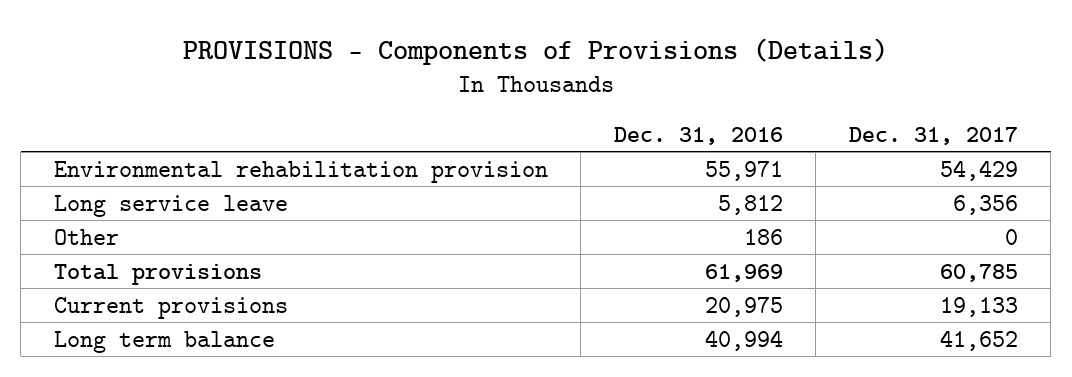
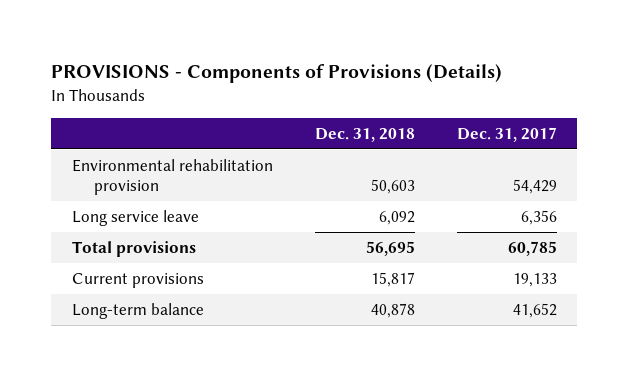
- | Dec. 31, 2016 | Dec. 31, 2017
+ | Dec. 31, 2018 | Dec. 31, 2017
- Other | 186 | 0
- Long term balance | 40,994 | 41,652
+ Long-term balance | 40,878 | 41,652

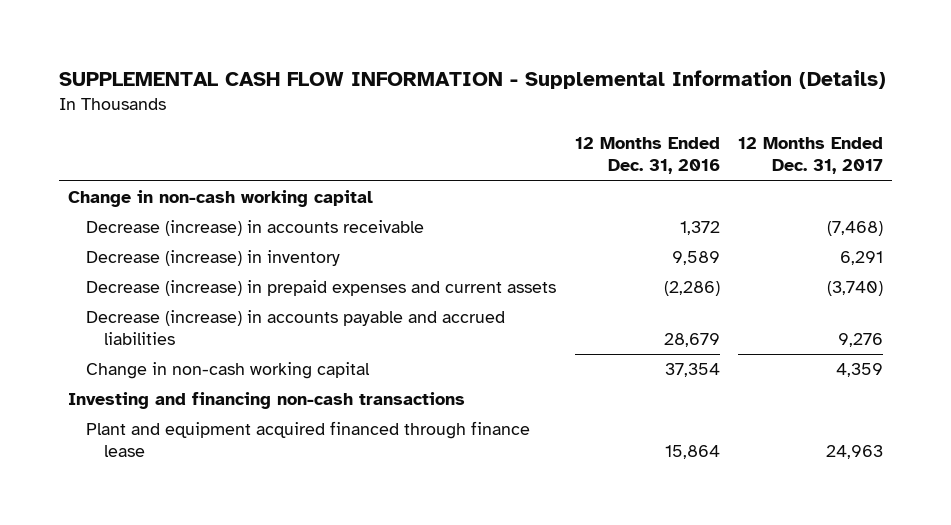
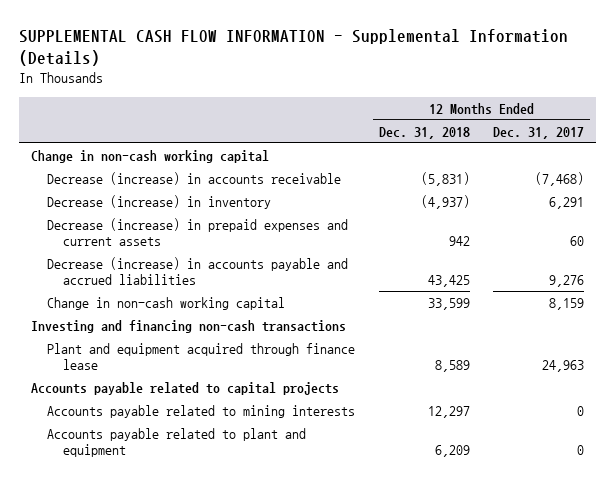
- | 12 Months Ended Dec. 31, 2016 | 12 Months Ended Dec. 31, 2017
+ | 12 Months Ended Dec. 31, 2018 | 12 Months Ended Dec. 31, 2017
- Decrease (increase) in prepaid expenses and current assets | (2,286) | (3,740)
+ Decrease (increase) in prepaid expenses and current assets | 942 | 60
- Change in non-cash working capital | 37,354 | 4,359
+ Change in non-cash working capital | 33,599 | 8,159
- Plant and equipment acquired financed through finance lease | 15,864 | 24,963
+ Plant and equipment acquired through finance lease | 8,589 | 24,963
+ Accounts payable related to capital projects
+ Accounts payable related to mining interests | 12,297 | 0
+ Accounts payable related to plant and equipment | 6,209 | 0

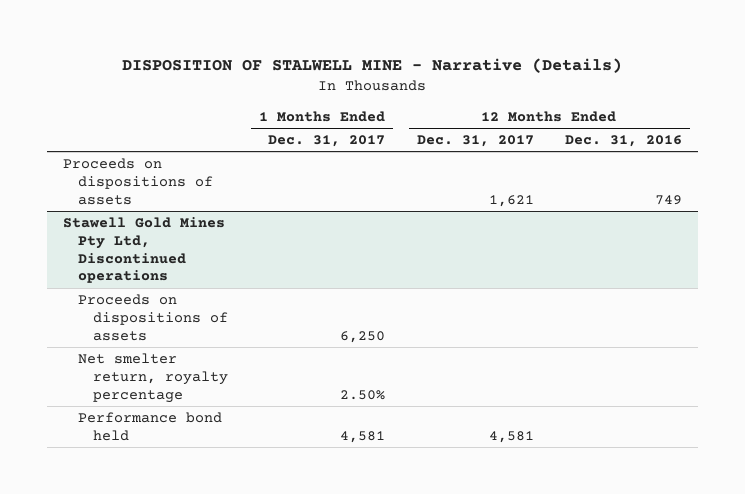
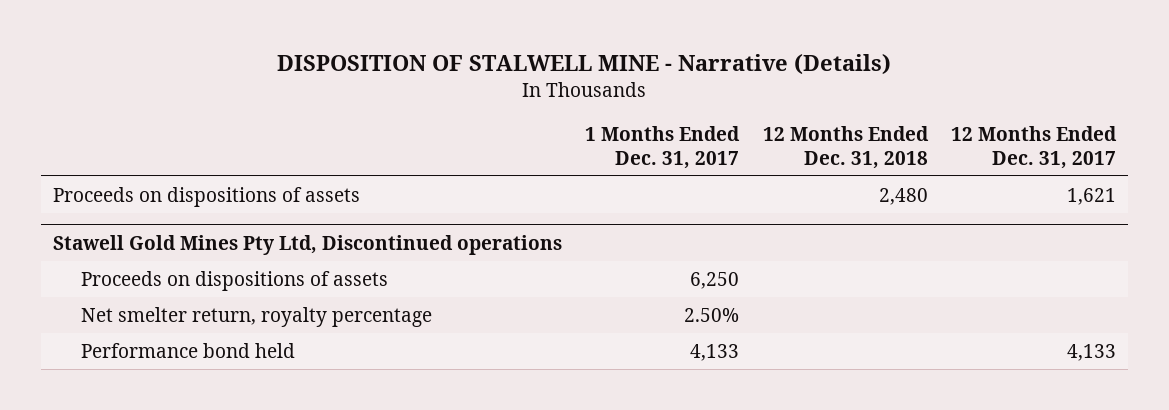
- | 1 Months Ended Dec. 31, 2017 | 12 Months Ended Dec. 31, 2017 | 12 Months Ended Dec. 31, 2016
+ | 1 Months Ended Dec. 31, 2017 | 12 Months Ended Dec. 31, 2018 | 12 Months Ended Dec. 31, 2017
@ Stawell Gold Mines Pty Ltd, Discontinued operations
- Performance bond held | 4,581 | 4,581 |
+ Performance bond held | 4,133 | | 4,133

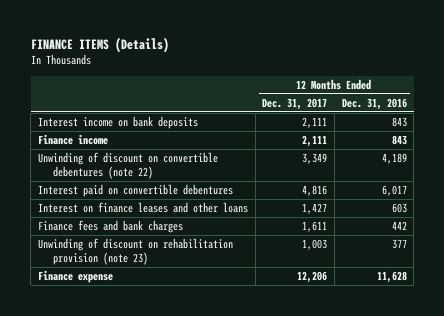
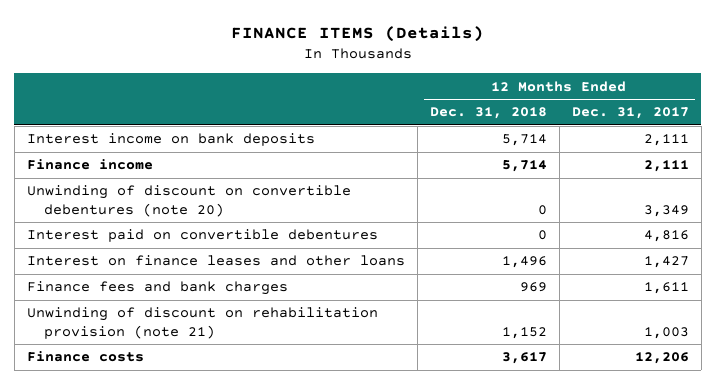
- | 12 Months Ended Dec. 31, 2017 | 12 Months Ended Dec. 31, 2016
+ | 12 Months Ended Dec. 31, 2018 | 12 Months Ended Dec. 31, 2017
- Unwinding of discount on convertible debentures (note 22) | 3,349 | 4,189
+ Unwinding of discount on convertible debentures (note 20) | 0 | 3,349
- Unwinding of discount on rehabilitation provision (note 23) | 1,003 | 377
- Finance expense | 12,206 | 11,628
+ Unwinding of discount on rehabilitation provision (note 21) | 1,152 | 1,003
+ Finance costs | 3,617 | 12,206

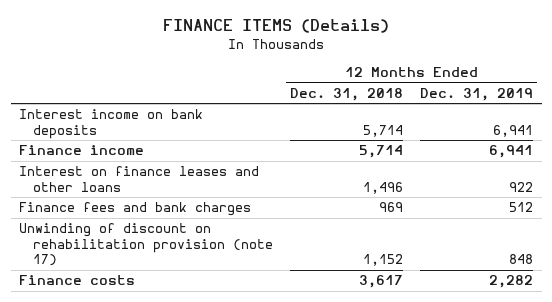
- | 12 Months Ended Dec. 31, 2018 | 12 Months Ended Dec. 31, 2017
+ | 12 Months Ended Dec. 31, 2018 | 12 Months Ended Dec. 31, 2019
- Unwinding of discount on convertible debentures (note 20) | 0 | 3,349
- Interest paid on convertible debentures | 0 | 4,816
- Unwinding of discount on rehabilitation provision (note 21) | 1,152 | 1,003
+ Unwinding of discount on rehabilitation provision (note 17) | 1,152 | 848

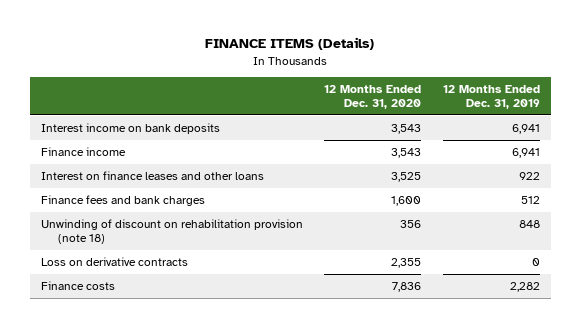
- | 12 Months Ended Dec. 31, 2018 | 12 Months Ended Dec. 31, 2019
+ | 12 Months Ended Dec. 31, 2020 | 12 Months Ended Dec. 31, 2019
- Unwinding of discount on rehabilitation provision (note 17) | 1,152 | 848
+ Unwinding of discount on rehabilitation provision (note 18) | 356 | 848
+ Loss on derivative contracts | 2,355 | 0

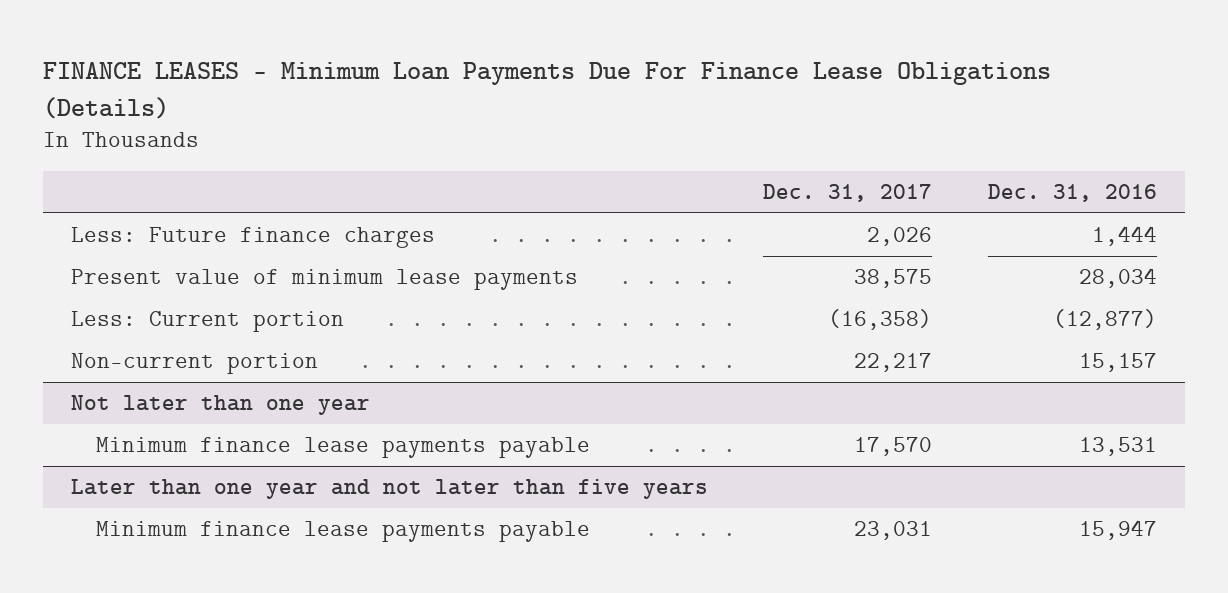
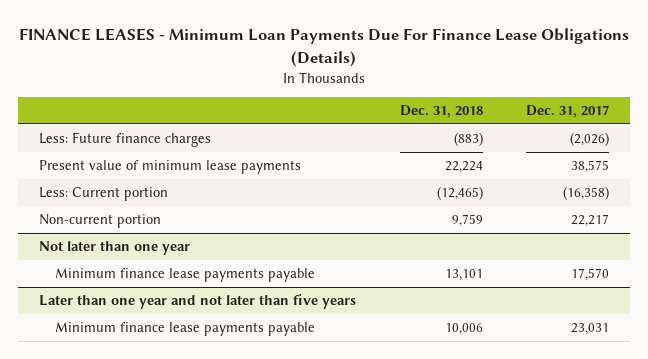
- | Dec. 31, 2017 | Dec. 31, 2016
+ | Dec. 31, 2018 | Dec. 31, 2017
- Less: Future finance charges | 2,026 | 1,444
+ Less: Future finance charges | (883) | (2,026)

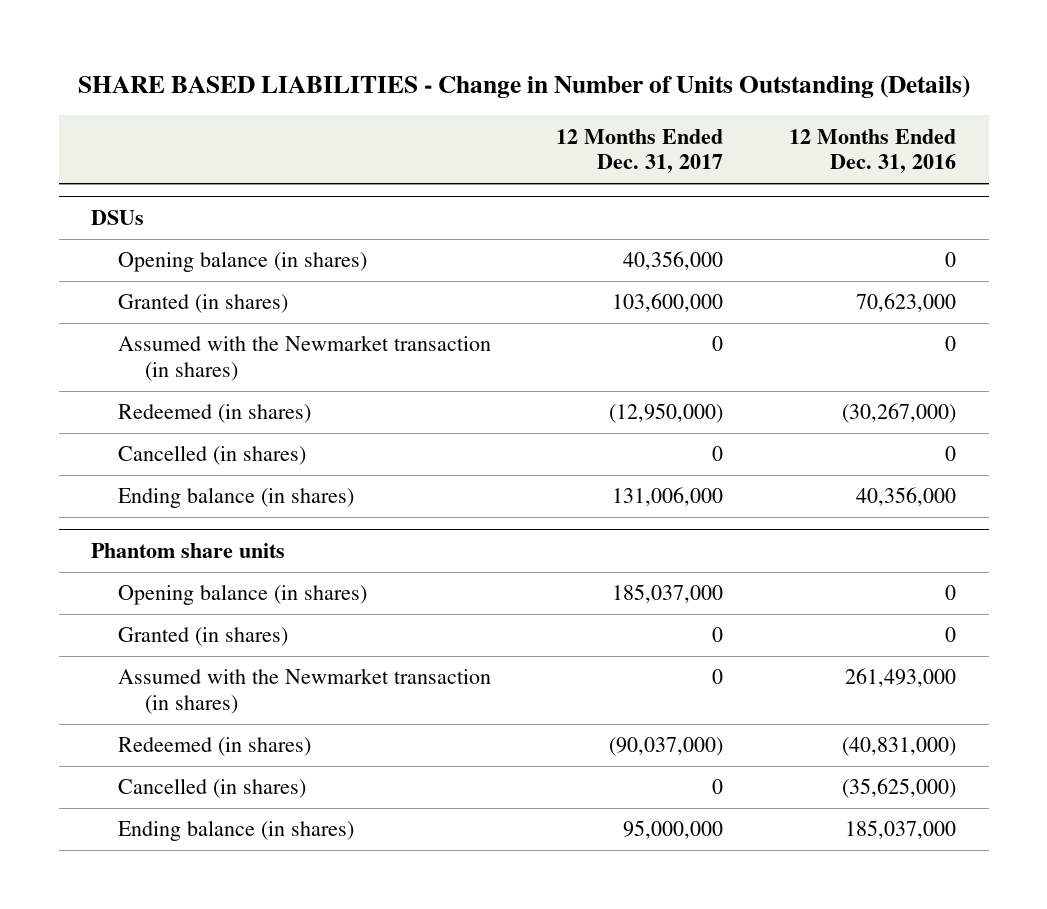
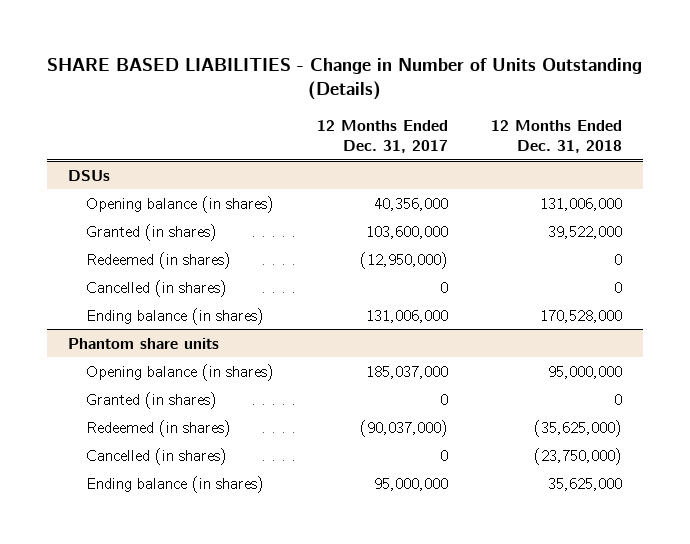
- | 12 Months Ended Dec. 31, 2017 | 12 Months Ended Dec. 31, 2016
+ | 12 Months Ended Dec. 31, 2017 | 12 Months Ended Dec. 31, 2018
@ DSUs
- Assumed with the Newmarket transaction (in shares) | 0 | 0
@ Phantom share units
- Assumed with the Newmarket transaction (in shares) | 0 | 261,493,000

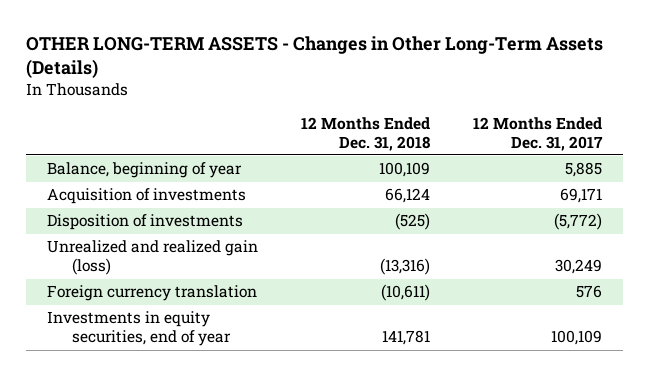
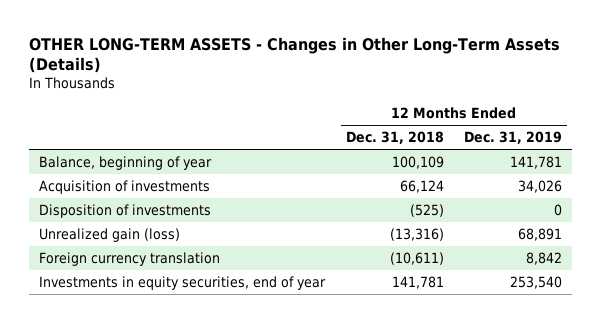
- | 12 Months Ended Dec. 31, 2018 | 12 Months Ended Dec. 31, 2017
+ | 12 Months Ended Dec. 31, 2018 | 12 Months Ended Dec. 31, 2019
- Unrealized and realized gain (loss) | (13,316) | 30,249
+ Unrealized gain (loss) | (13,316) | 68,891

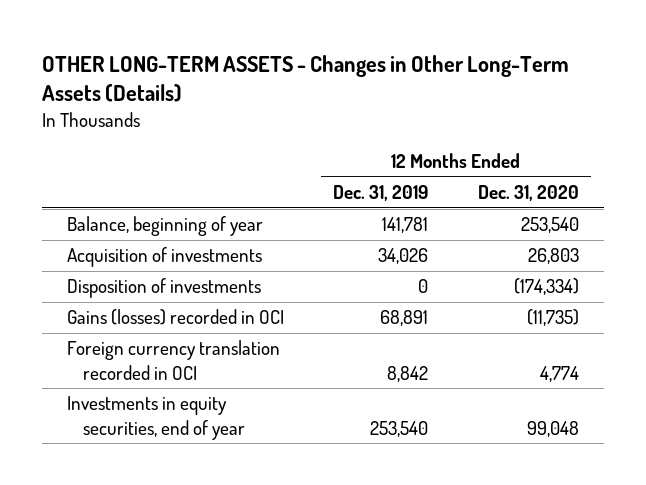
- | 12 Months Ended Dec. 31, 2018 | 12 Months Ended Dec. 31, 2019
+ | 12 Months Ended Dec. 31, 2019 | 12 Months Ended Dec. 31, 2020
- Unrealized gain (loss) | (13,316) | 68,891
- Foreign currency translation | (10,611) | 8,842
+ Gains (losses) recorded in OCI | 68,891 | (11,735)
+ Foreign currency translation recorded in OCI | 8,842 | 4,774

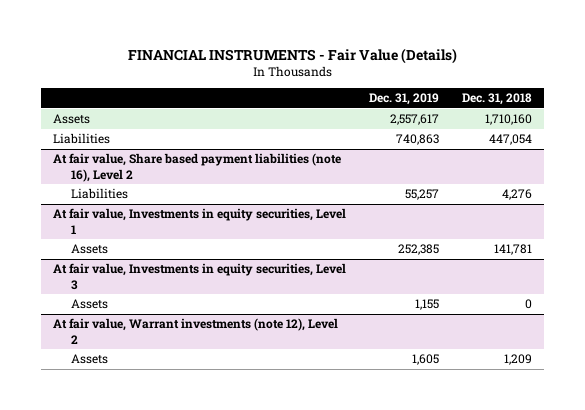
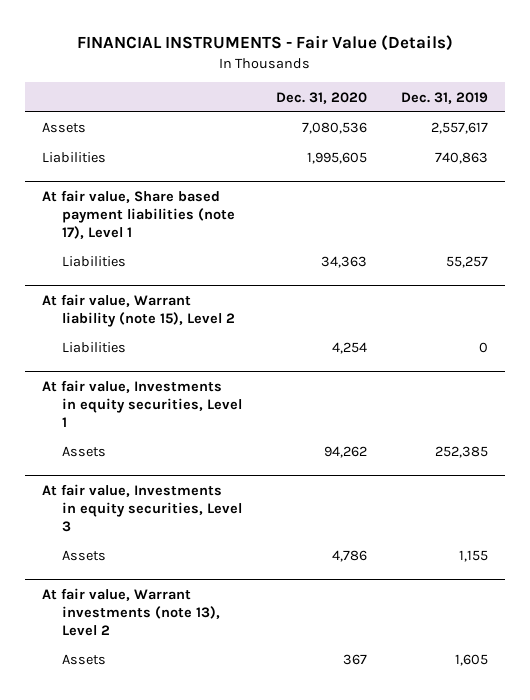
- | Dec. 31, 2019 | Dec. 31, 2018
+ | Dec. 31, 2020 | Dec. 31, 2019
- At fair value, Share based payment liabilities (note 16), Level 2
+ At fair value, Share based payment liabilities (note 17), Level 1
+ At fair value, Warrant liability (note 15), Level 2
+ Liabilities | 4,254 | 0
- At fair value, Warrant investments (note 12), Level 2
+ At fair value, Warrant investments (note 13), Level 2

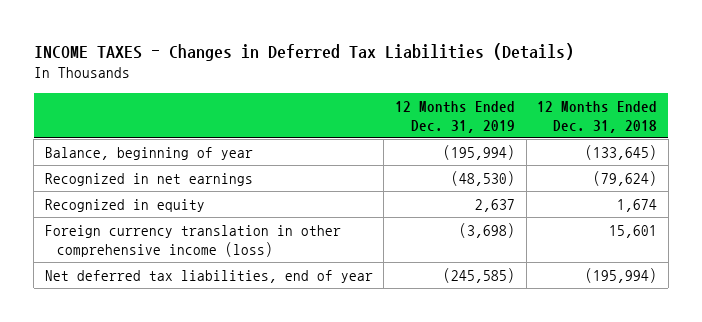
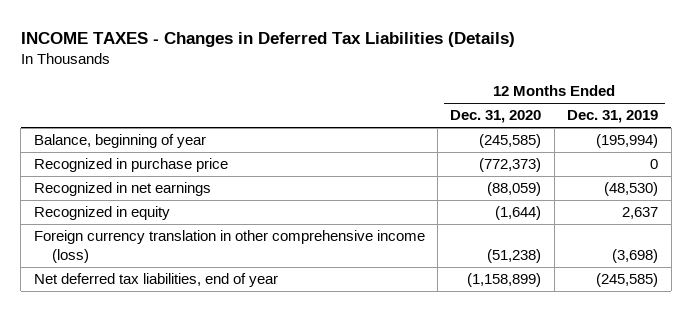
- | 12 Months Ended Dec. 31, 2019 | 12 Months Ended Dec. 31, 2018
+ | 12 Months Ended Dec. 31, 2020 | 12 Months Ended Dec. 31, 2019
+ Recognized in purchase price | (772,373) | 0

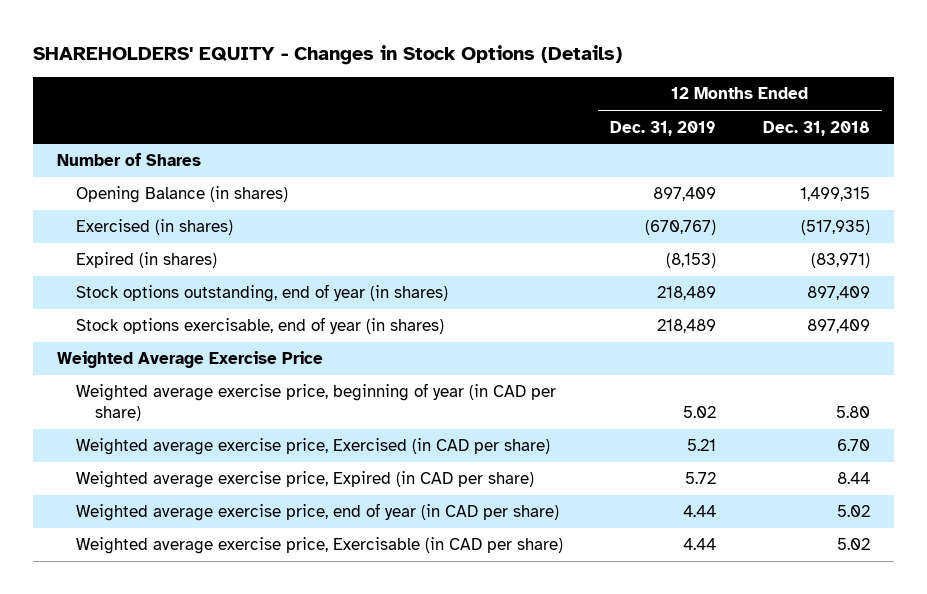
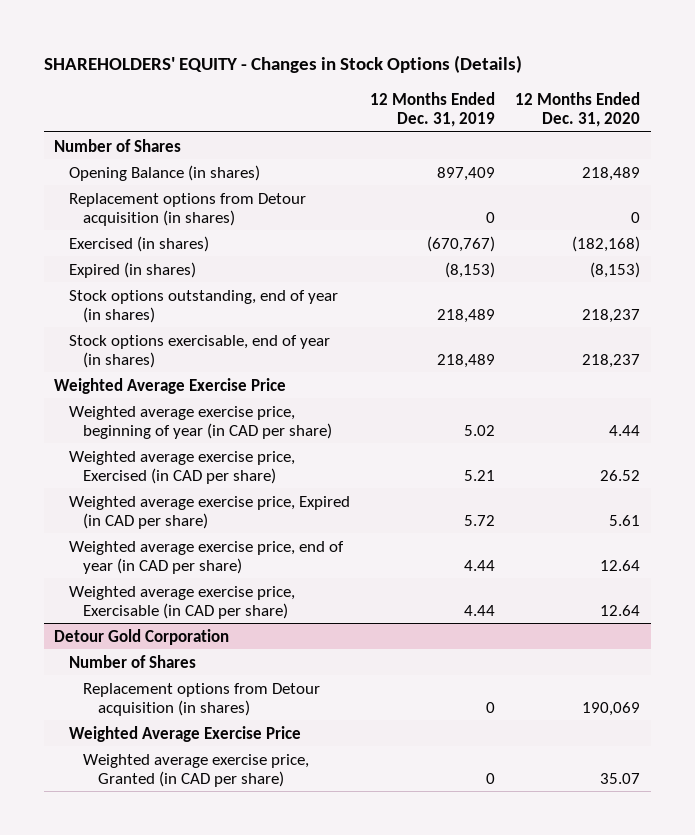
- | 12 Months Ended Dec. 31, 2019 | 12 Months Ended Dec. 31, 2018
+ | 12 Months Ended Dec. 31, 2019 | 12 Months Ended Dec. 31, 2020
+ Replacement options from Detour acquisition (in shares) | 0 | 0
+ Detour Gold Corporation
+ Number of Shares
+ Replacement options from Detour acquisition (in shares) | 0 | 190,069
+ Weighted Average Exercise Price
+ Weighted average exercise price, Granted (in CAD per share) | 0 | 35.07

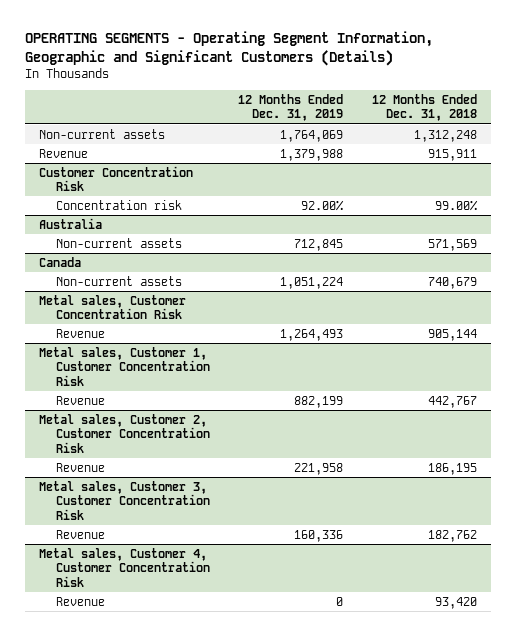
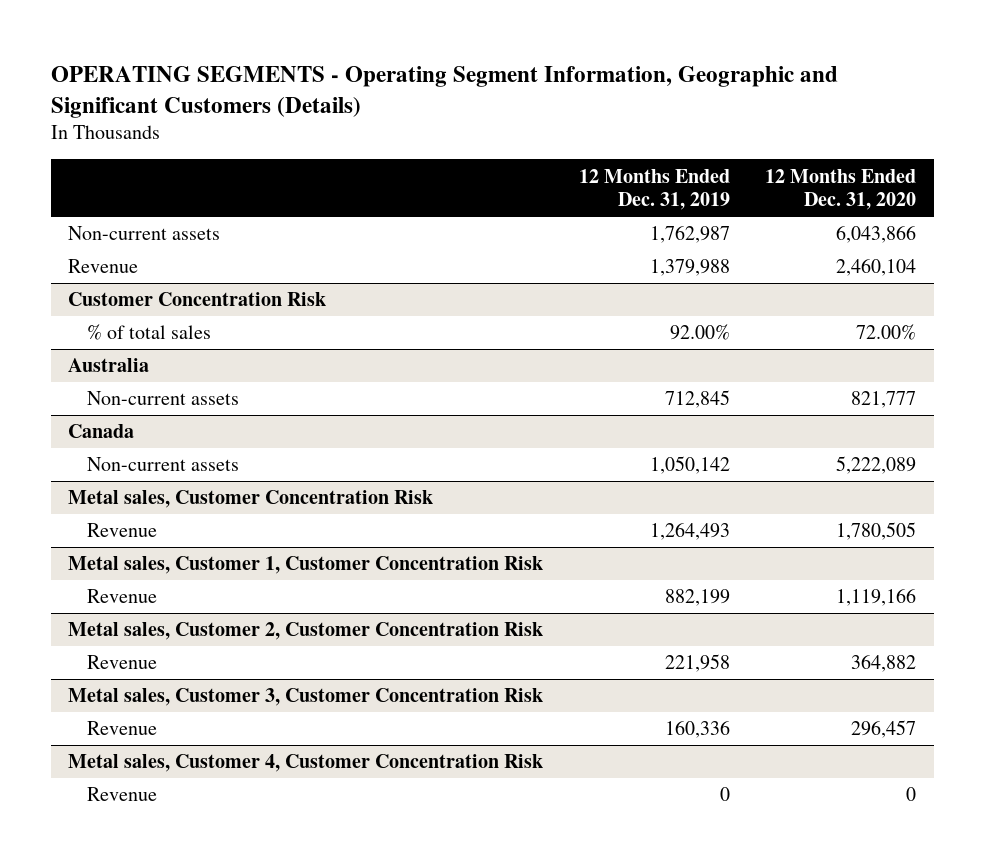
- | 12 Months Ended Dec. 31, 2019 | 12 Months Ended Dec. 31, 2018
+ | 12 Months Ended Dec. 31, 2019 | 12 Months Ended Dec. 31, 2020
- Non-current assets | 1,764,069 | 1,312,248
+ Non-current assets | 1,762,987 | 6,043,866
@ Customer Concentration Risk
- Concentration risk | 92.00% | 99.00%
+ % of total sales | 92.00% | 72.00%
@ Canada
- Non-current assets | 1,051,224 | 740,679
+ Non-current assets | 1,050,142 | 5,222,089

